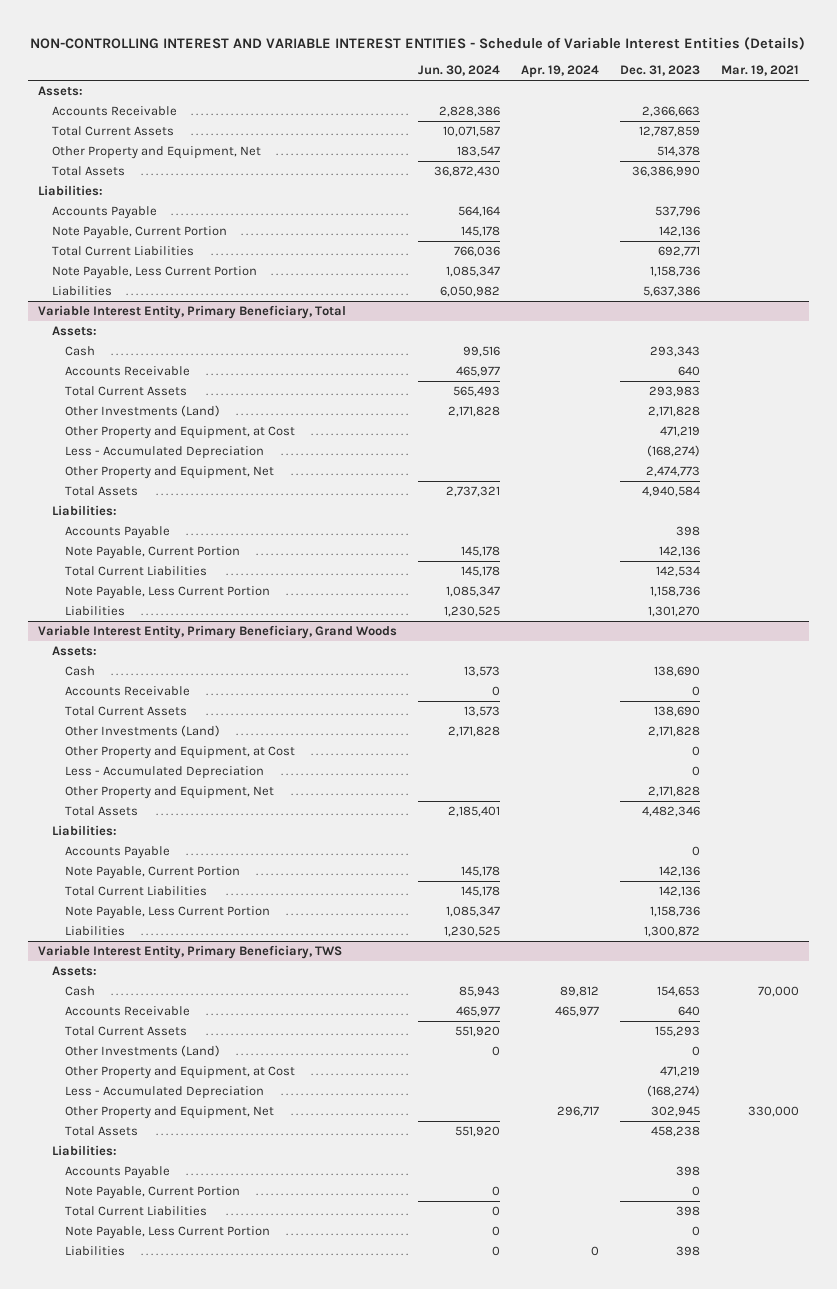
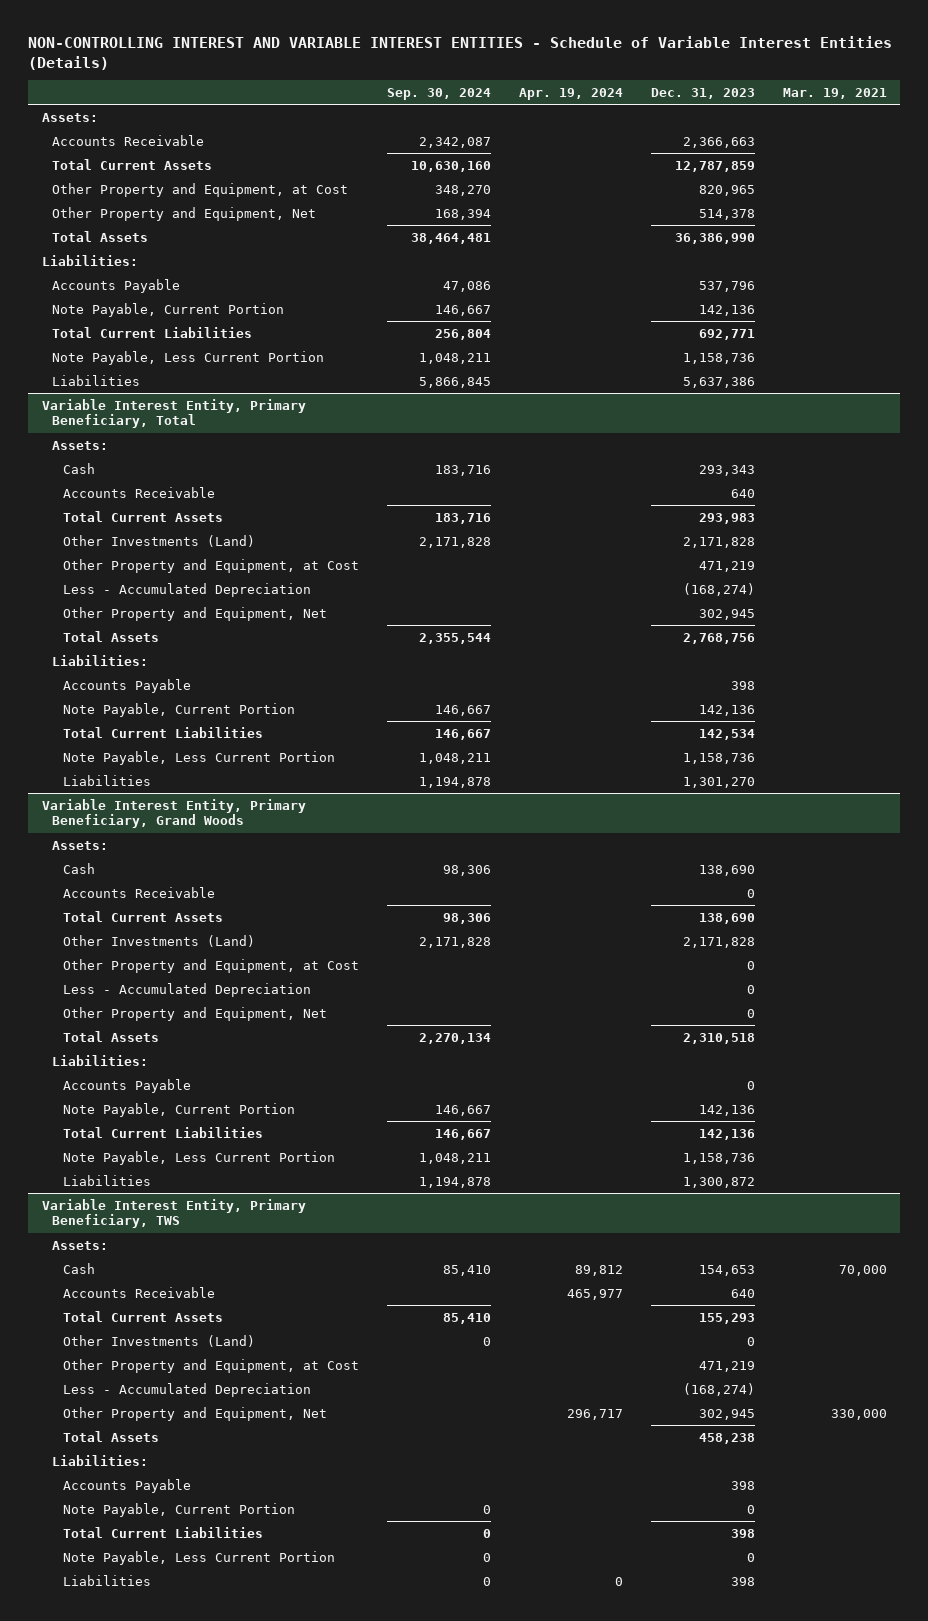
- | Jun. 30, 2024 | Apr. 19, 2024 | Dec. 31, 2023 | Mar. 19, 2021
+ | Sep. 30, 2024 | Apr. 19, 2024 | Dec. 31, 2023 | Mar. 19, 2021
+ Other Property and Equipment, at Cost | 348,270 | | 820,965 |
@ Variable Interest Entity, Primary Beneficiary, Total
- Other Property and Equipment, Net | | | 2,474,773 |
- Total Assets | 2,737,321 | | 4,940,584 |
+ Other Property and Equipment, Net | | | 302,945 |
+ Total Assets | 2,355,544 | | 2,768,756 |
@ Variable Interest Entity, Primary Beneficiary, Grand Woods
- Other Property and Equipment, Net | | | 2,171,828 |
- Total Assets | 2,185,401 | | 4,482,346 |
+ Other Property and Equipment, Net | | | 0 |
+ Total Assets | 2,270,134 | | 2,310,518 |

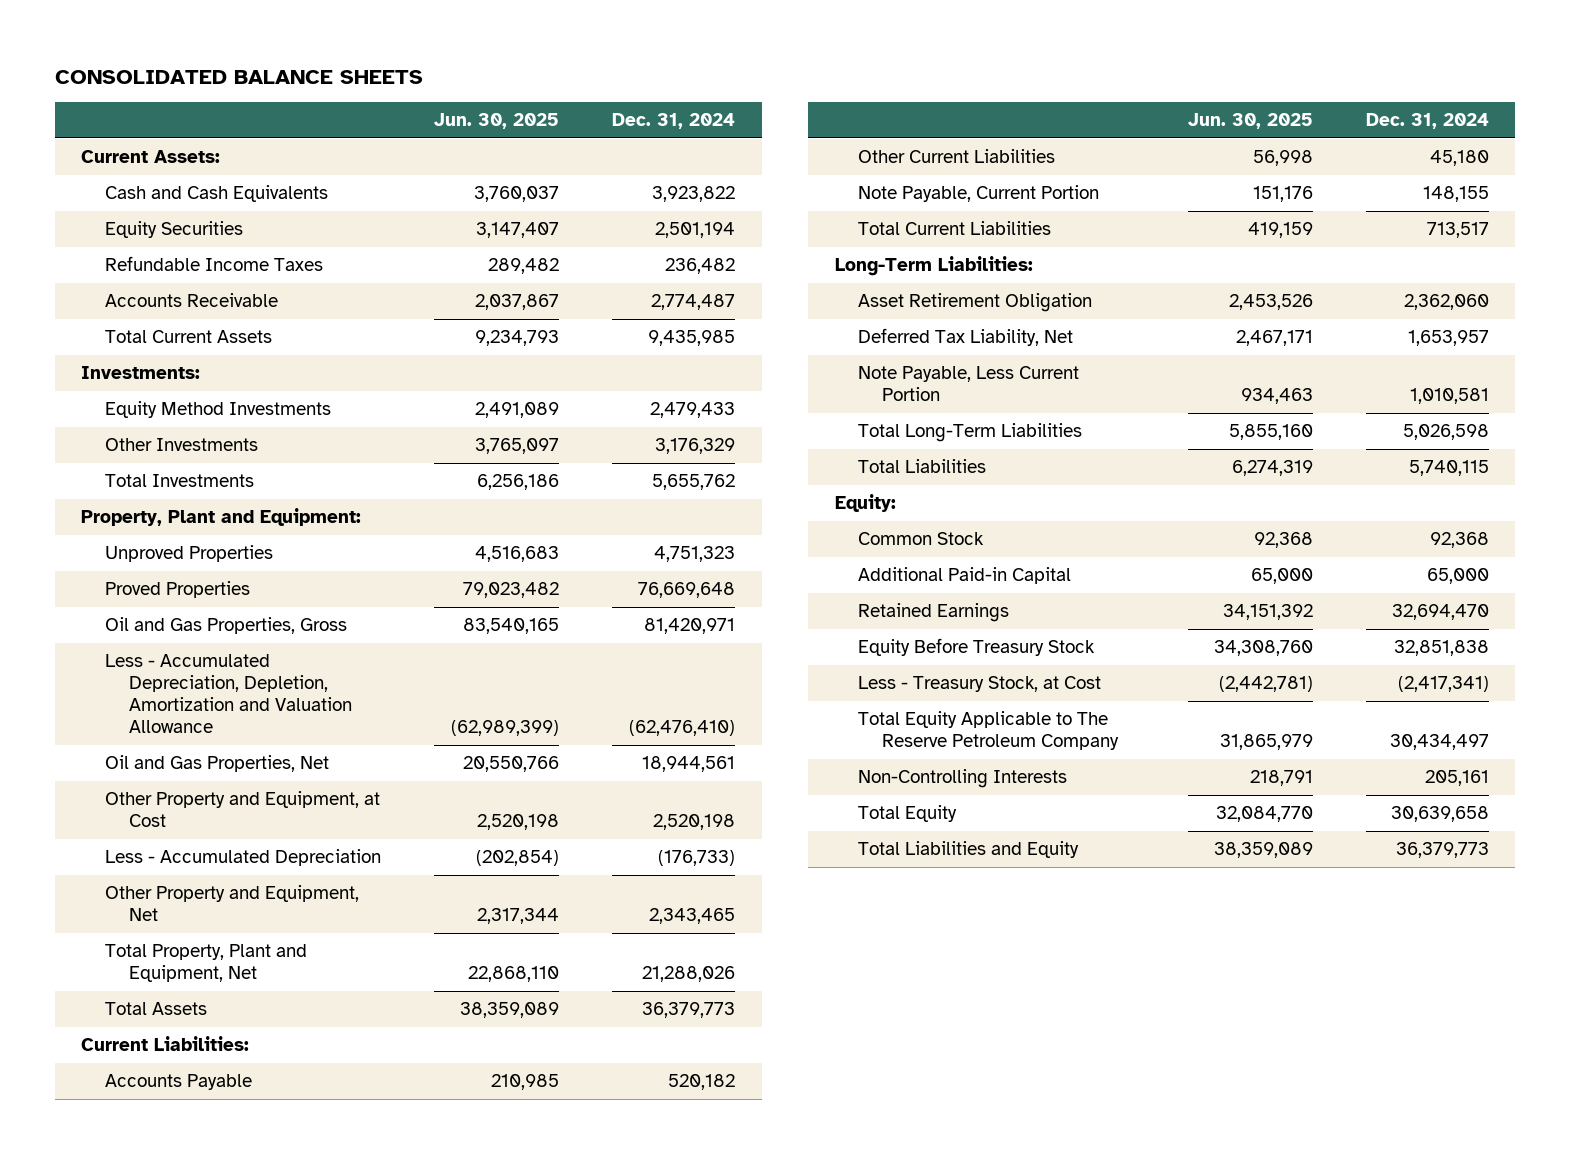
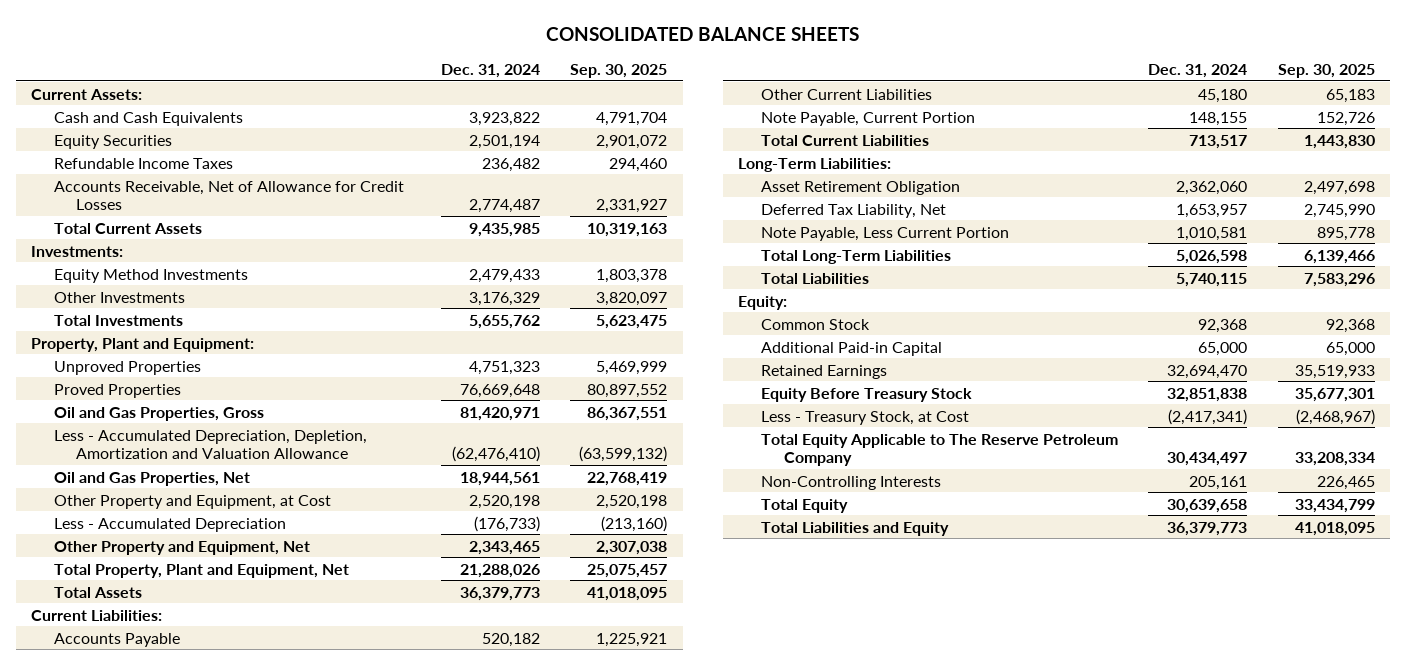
- | Jun. 30, 2025 | Dec. 31, 2024
+ | Dec. 31, 2024 | Sep. 30, 2025
- Accounts Receivable | 2,037,867 | 2,774,487
+ Accounts Receivable, Net of Allowance for Credit Losses | 2,774,487 | 2,331,927

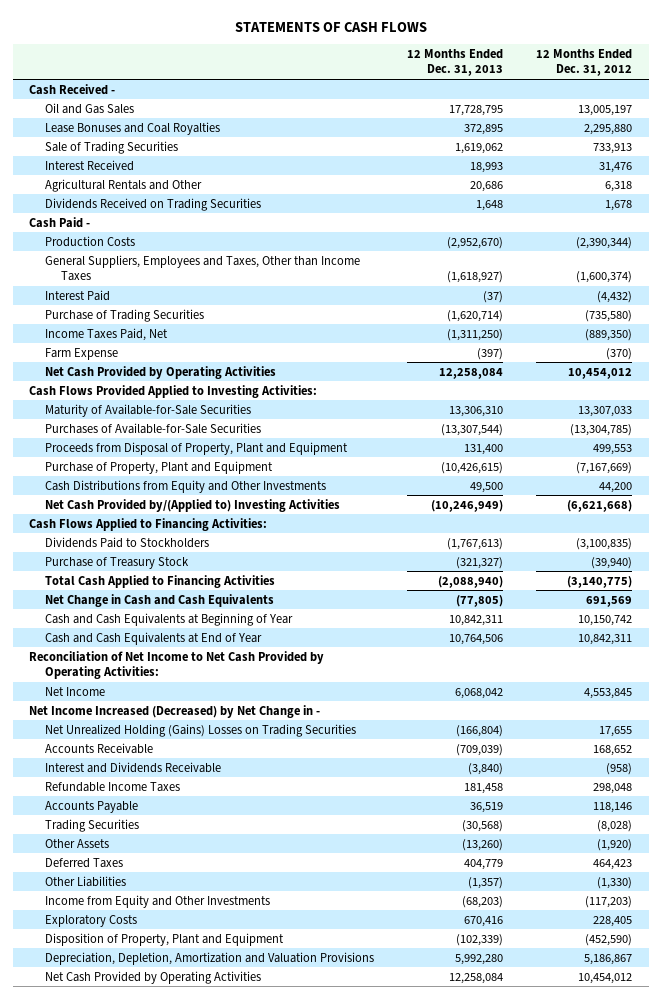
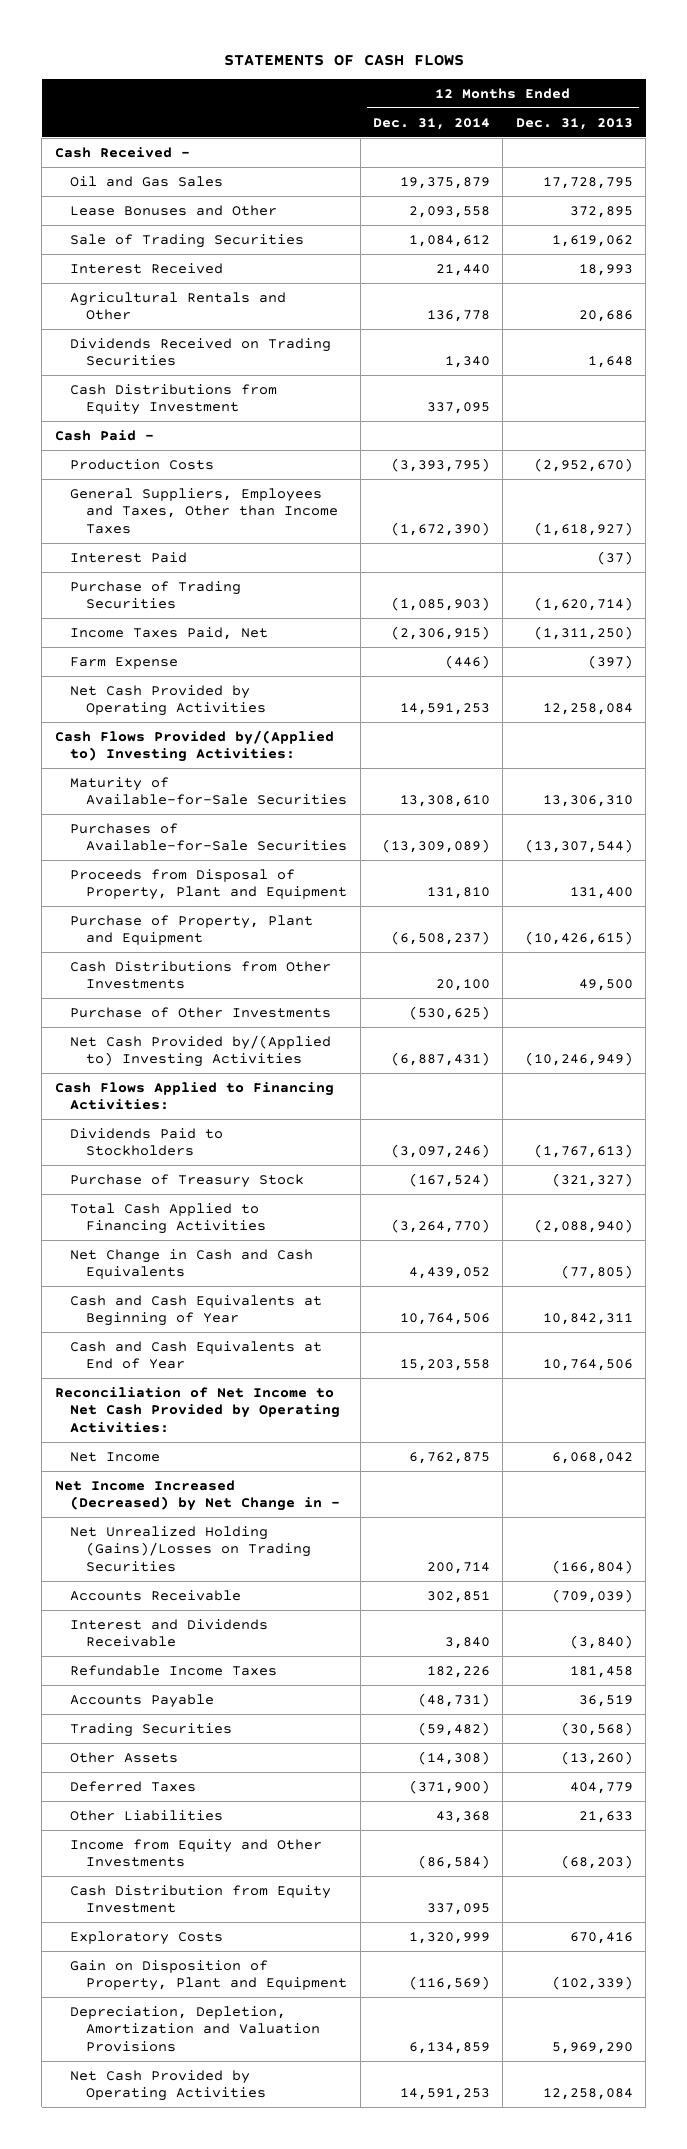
- | 12 Months Ended Dec. 31, 2013 | 12 Months Ended Dec. 31, 2012
+ | 12 Months Ended Dec. 31, 2014 | 12 Months Ended Dec. 31, 2013
- Lease Bonuses and Coal Royalties | 372,895 | 2,295,880
+ Lease Bonuses and Other | 2,093,558 | 372,895
+ Cash Distributions from Equity Investment | 337,095 |
- Cash Flows Provided Applied to Investing Activities:
+ Cash Flows Provided by/(Applied to) Investing Activities:
- Cash Distributions from Equity and Other Investments | 49,500 | 44,200
+ Cash Distributions from Other Investments | 20,100 | 49,500
+ Purchase of Other Investments | (530,625) |
- Net Unrealized Holding (Gains) Losses on Trading Securities | (166,804) | 17,655
+ Net Unrealized Holding (Gains)/Losses on Trading Securities | 200,714 | (166,804)
- Other Liabilities | (1,357) | (1,330)
+ Other Liabilities | 43,368 | 21,633
+ Cash Distribution from Equity Investment | 337,095 |
- Disposition of Property, Plant and Equipment | (102,339) | (452,590)
- Depreciation, Depletion, Amortization and Valuation Provisions | 5,992,280 | 5,186,867
+ Gain on Disposition of Property, Plant and Equipment | (116,569) | (102,339)
+ Depreciation, Depletion, Amortization and Valuation Provisions | 6,134,859 | 5,969,290

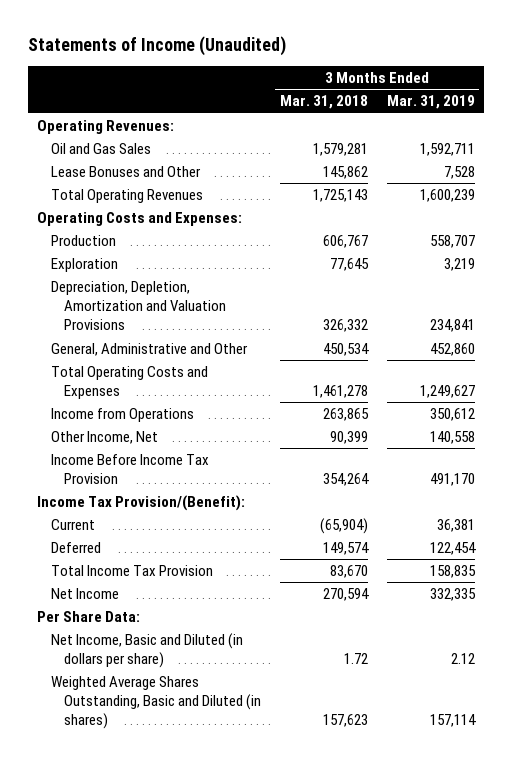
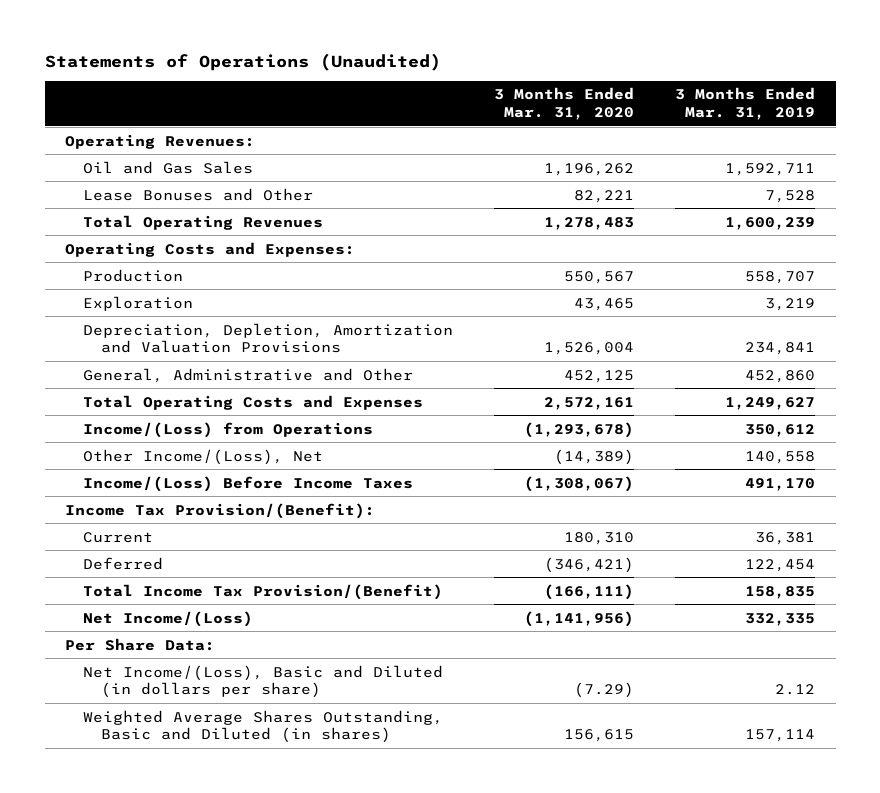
- Statements of Income (Unaudited)
+ Statements of Operations (Unaudited)
- | 3 Months Ended Mar. 31, 2018 | 3 Months Ended Mar. 31, 2019
+ | 3 Months Ended Mar. 31, 2020 | 3 Months Ended Mar. 31, 2019
- Income from Operations | 263,865 | 350,612
- Other Income, Net | 90,399 | 140,558
- Income Before Income Tax Provision | 354,264 | 491,170
+ Income/(Loss) from Operations | (1,293,678) | 350,612
+ Other Income/(Loss), Net | (14,389) | 140,558
+ Income/(Loss) Before Income Taxes | (1,308,067) | 491,170
- Total Income Tax Provision | 83,670 | 158,835
- Net Income | 270,594 | 332,335
+ Total Income Tax Provision/(Benefit) | (166,111) | 158,835
+ Net Income/(Loss) | (1,141,956) | 332,335
- Net Income, Basic and Diluted (in dollars per share) | 1.72 | 2.12
+ Net Income/(Loss), Basic and Diluted (in dollars per share) | (7.29) | 2.12

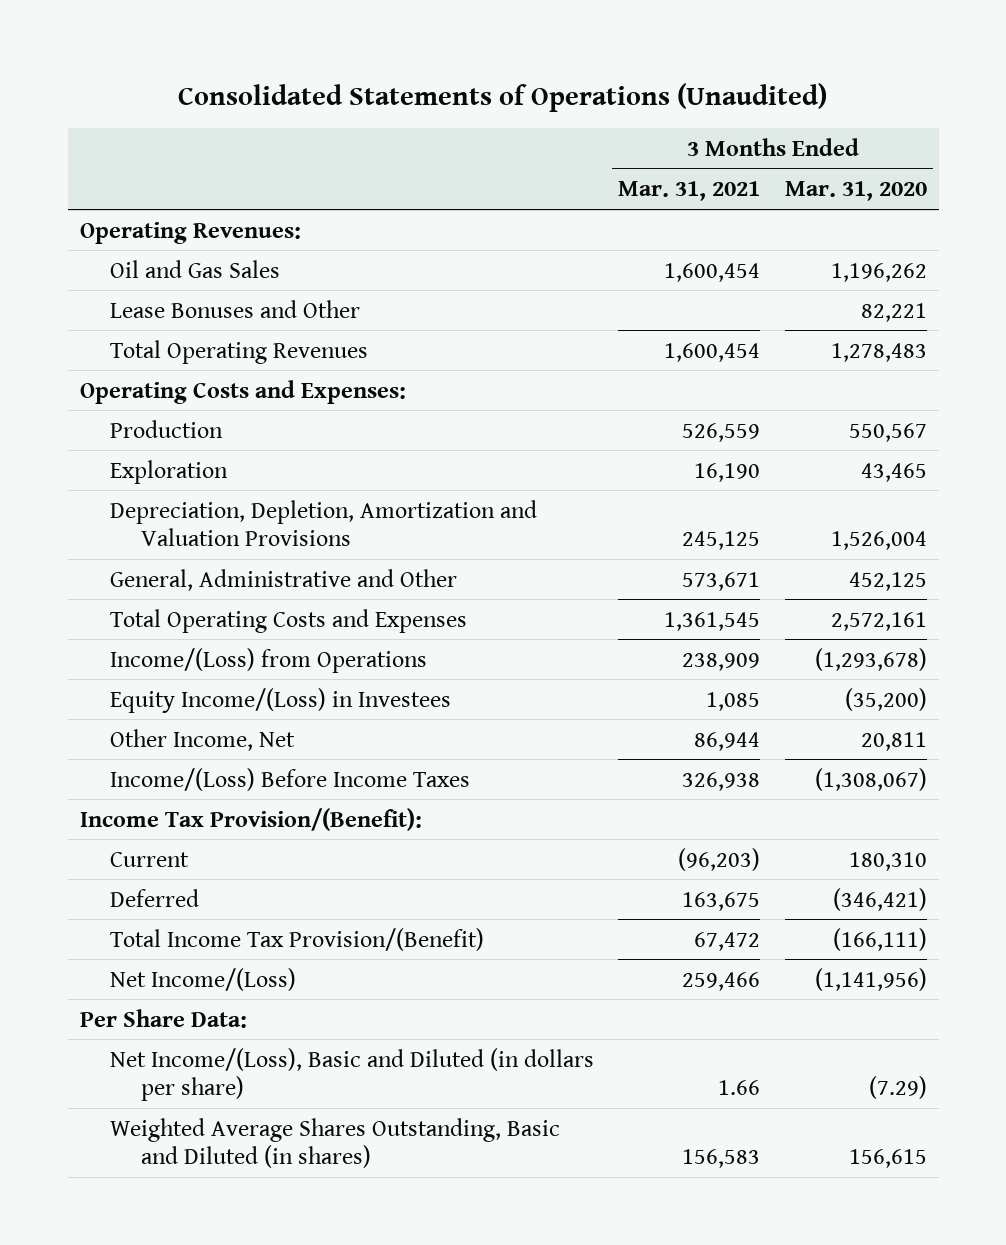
- Statements of Operations (Unaudited)
+ Consolidated Statements of Operations (Unaudited)
- | 3 Months Ended Mar. 31, 2020 | 3 Months Ended Mar. 31, 2019
+ | 3 Months Ended Mar. 31, 2021 | 3 Months Ended Mar. 31, 2020
- Other Income/(Loss), Net | (14,389) | 140,558
+ Equity Income/(Loss) in Investees | 1,085 | (35,200)
+ Other Income, Net | 86,944 | 20,811

